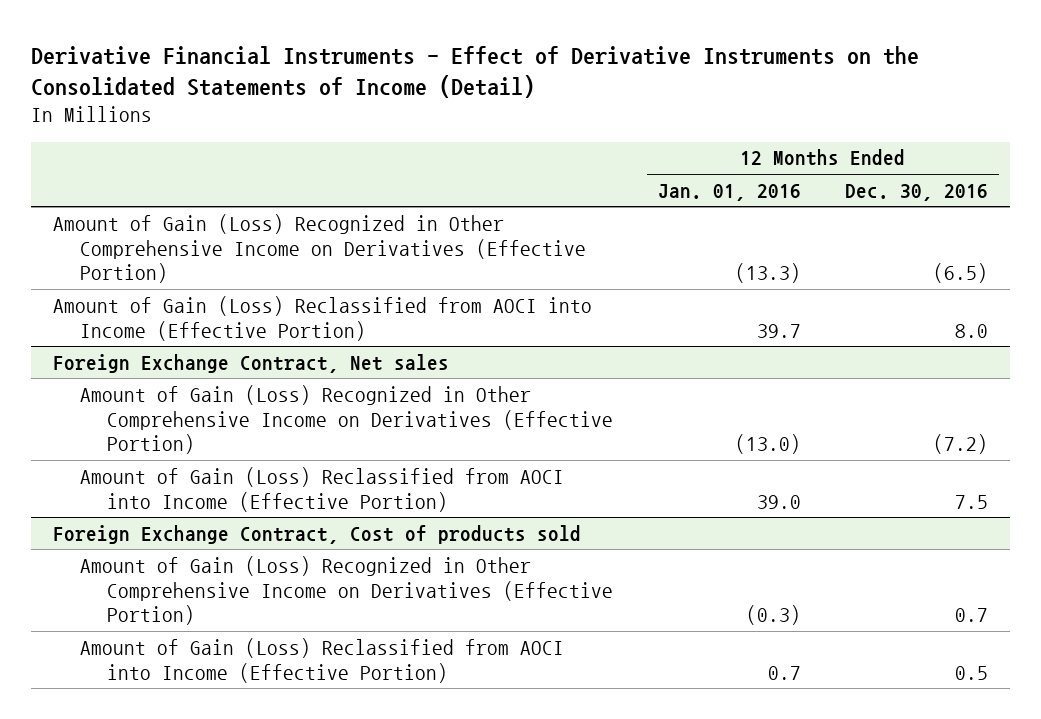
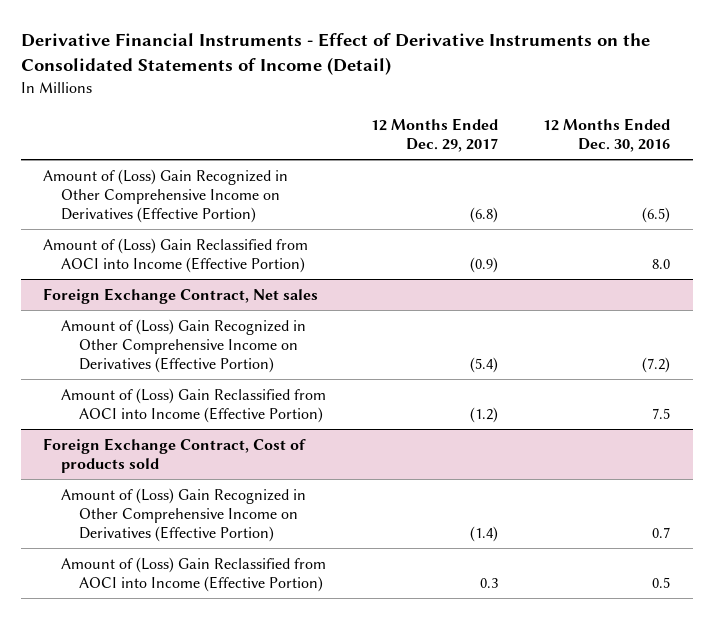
- | 12 Months Ended Jan. 01, 2016 | 12 Months Ended Dec. 30, 2016
+ | 12 Months Ended Dec. 29, 2017 | 12 Months Ended Dec. 30, 2016
- Amount of Gain (Loss) Recognized in Other Comprehensive Income on Derivatives (Effective Portion) | (13.3) | (6.5)
- Amount of Gain (Loss) Reclassified from AOCI into Income (Effective Portion) | 39.7 | 8.0
+ Amount of (Loss) Gain Recognized in Other Comprehensive Income on Derivatives (Effective Portion) | (6.8) | (6.5)
+ Amount of (Loss) Gain Reclassified from AOCI into Income (Effective Portion) | (0.9) | 8.0
@ Foreign Exchange Contract, Net sales
- Amount of Gain (Loss) Recognized in Other Comprehensive Income on Derivatives (Effective Portion) | (13.0) | (7.2)
- Amount of Gain (Loss) Reclassified from AOCI into Income (Effective Portion) | 39.0 | 7.5
+ Amount of (Loss) Gain Recognized in Other Comprehensive Income on Derivatives (Effective Portion) | (5.4) | (7.2)
+ Amount of (Loss) Gain Reclassified from AOCI into Income (Effective Portion) | (1.2) | 7.5
@ Foreign Exchange Contract, Cost of products sold
- Amount of Gain (Loss) Recognized in Other Comprehensive Income on Derivatives (Effective Portion) | (0.3) | 0.7
- Amount of Gain (Loss) Reclassified from AOCI into Income (Effective Portion) | 0.7 | 0.5
+ Amount of (Loss) Gain Recognized in Other Comprehensive Income on Derivatives (Effective Portion) | (1.4) | 0.7
+ Amount of (Loss) Gain Reclassified from AOCI into Income (Effective Portion) | 0.3 | 0.5

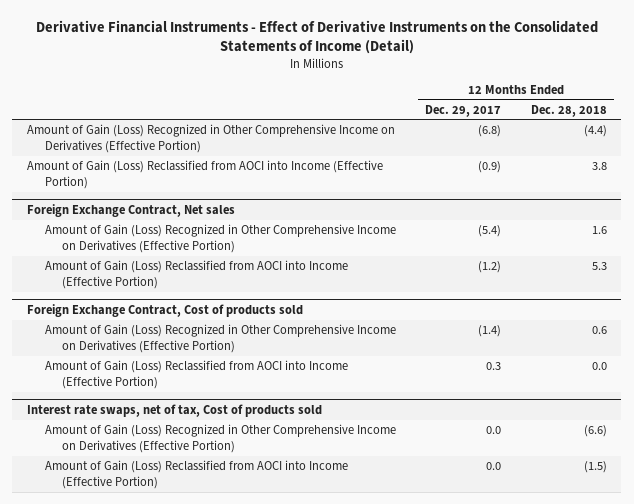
- | 12 Months Ended Dec. 29, 2017 | 12 Months Ended Dec. 30, 2016
+ | 12 Months Ended Dec. 29, 2017 | 12 Months Ended Dec. 28, 2018
- Amount of (Loss) Gain Recognized in Other Comprehensive Income on Derivatives (Effective Portion) | (6.8) | (6.5)
- Amount of (Loss) Gain Reclassified from AOCI into Income (Effective Portion) | (0.9) | 8.0
+ Amount of Gain (Loss) Recognized in Other Comprehensive Income on Derivatives (Effective Portion) | (6.8) | (4.4)
+ Amount of Gain (Loss) Reclassified from AOCI into Income (Effective Portion) | (0.9) | 3.8
@ Foreign Exchange Contract, Net sales
- Amount of (Loss) Gain Recognized in Other Comprehensive Income on Derivatives (Effective Portion) | (5.4) | (7.2)
- Amount of (Loss) Gain Reclassified from AOCI into Income (Effective Portion) | (1.2) | 7.5
+ Amount of Gain (Loss) Recognized in Other Comprehensive Income on Derivatives (Effective Portion) | (5.4) | 1.6
+ Amount of Gain (Loss) Reclassified from AOCI into Income (Effective Portion) | (1.2) | 5.3
@ Foreign Exchange Contract, Cost of products sold
- Amount of (Loss) Gain Recognized in Other Comprehensive Income on Derivatives (Effective Portion) | (1.4) | 0.7
- Amount of (Loss) Gain Reclassified from AOCI into Income (Effective Portion) | 0.3 | 0.5
+ Amount of Gain (Loss) Recognized in Other Comprehensive Income on Derivatives (Effective Portion) | (1.4) | 0.6
+ Amount of Gain (Loss) Reclassified from AOCI into Income (Effective Portion) | 0.3 | 0.0
+ Interest rate swaps, net of tax, Cost of products sold
+ Amount of Gain (Loss) Recognized in Other Comprehensive Income on Derivatives (Effective Portion) | 0.0 | (6.6)
+ Amount of Gain (Loss) Reclassified from AOCI into Income (Effective Portion) | 0.0 | (1.5)

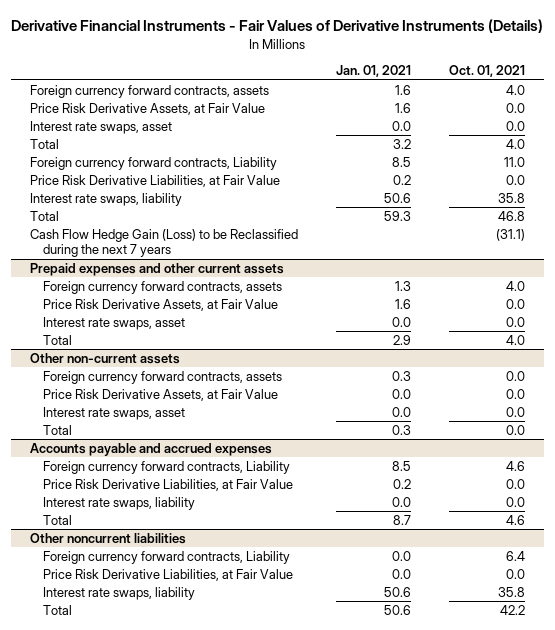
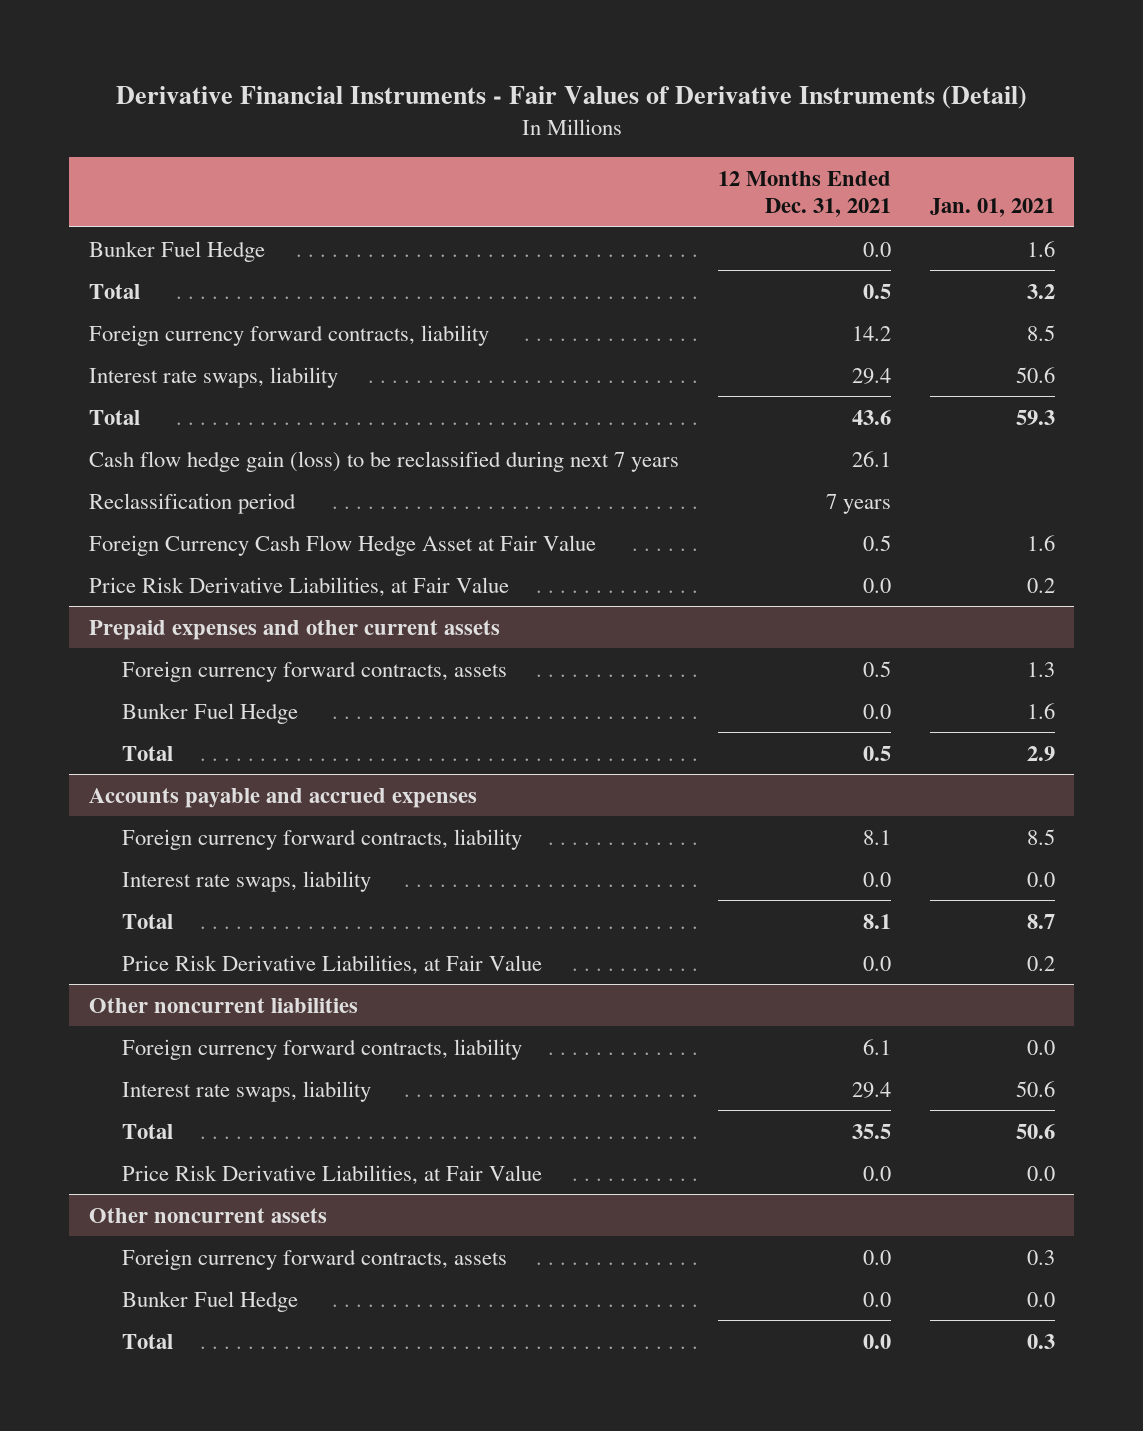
- Derivative Financial Instruments - Fair Values of Derivative Instruments (Details)
+ Derivative Financial Instruments - Fair Values of Derivative Instruments (Detail)
- | Jan. 01, 2021 | Oct. 01, 2021
+ | 12 Months Ended Dec. 31, 2021 | Jan. 01, 2021
- Foreign currency forward contracts, assets | 1.6 | 4.0
- Price Risk Derivative Assets, at Fair Value | 1.6 | 0.0
- Interest rate swaps, asset | 0.0 | 0.0
+ Bunker Fuel Hedge | 0.0 | 1.6
- Foreign currency forward contracts, Liability | 8.5 | 11.0
+ Foreign currency forward contracts, liability | 14.2 | 8.5
- Cash Flow Hedge Gain (Loss) to be Reclassified during the next 7 years | | (31.1)
+ Cash flow hedge gain (loss) to be reclassified during next 7 years | 26.1 |
+ Reclassification period | 7 years |
+ Foreign Currency Cash Flow Hedge Asset at Fair Value | 0.5 | 1.6
moved down: Price Risk Derivative Liabilities, at Fair Value | 0.0 | 0.2
@ Prepaid expenses and other current assets
- Price Risk Derivative Assets, at Fair Value | 1.6 | 0.0
- Interest rate swaps, asset | 0.0 | 0.0
+ Bunker Fuel Hedge | 0.0 | 1.6
- Other non-current assets
- Foreign currency forward contracts, assets | 0.3 | 0.0
- Price Risk Derivative Assets, at Fair Value | 0.0 | 0.0
- Interest rate swaps, asset | 0.0 | 0.0
- Total | 0.3 | 0.0
@ Accounts payable and accrued expenses
- Foreign currency forward contracts, Liability | 8.5 | 4.6
+ Foreign currency forward contracts, liability | 8.1 | 8.5
moved down: Price Risk Derivative Liabilities, at Fair Value | 0.0 | 0.2
@ Other noncurrent liabilities
- Foreign currency forward contracts, Liability | 0.0 | 6.4
+ Foreign currency forward contracts, liability | 6.1 | 0.0
moved down: Price Risk Derivative Liabilities, at Fair Value | 0.0 | 0.0
+ Other noncurrent assets
+ Foreign currency forward contracts, assets | 0.0 | 0.3
+ Bunker Fuel Hedge | 0.0 | 0.0
+ Total | 0.0 | 0.3

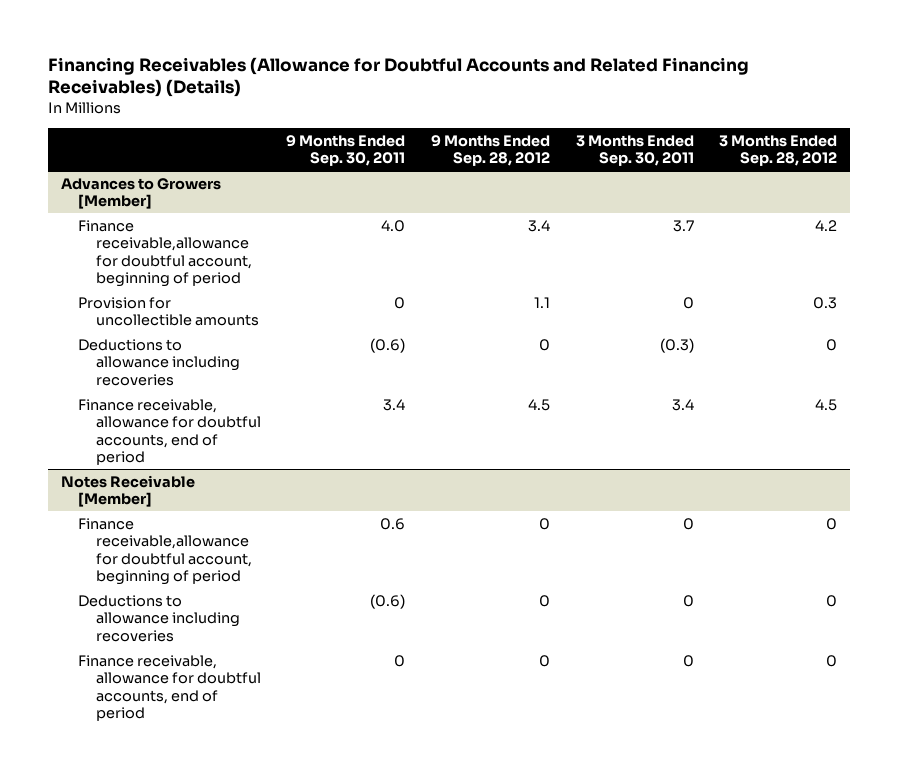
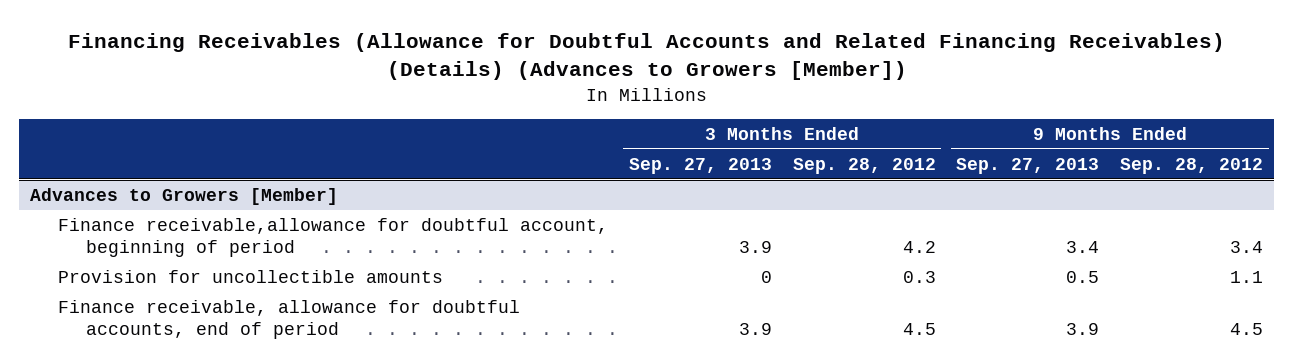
- Financing Receivables (Allowance for Doubtful Accounts and Related Financing Receivables) (Details)
+ Financing Receivables (Allowance for Doubtful Accounts and Related Financing Receivables) (Details) (Advances to Growers [Member])
- | 9 Months Ended Sep. 30, 2011 | 9 Months Ended Sep. 28, 2012 | 3 Months Ended Sep. 30, 2011 | 3 Months Ended Sep. 28, 2012
+ | 3 Months Ended Sep. 27, 2013 | 3 Months Ended Sep. 28, 2012 | 9 Months Ended Sep. 27, 2013 | 9 Months Ended Sep. 28, 2012
@ Advances to Growers [Member]
- Deductions to allowance including recoveries | (0.6) | 0 | (0.3) | 0
- Notes Receivable [Member]
- Finance receivable,allowance for doubtful account, beginning of period | 0.6 | 0 | 0 | 0
- Deductions to allowance including recoveries | (0.6) | 0 | 0 | 0
- Finance receivable, allowance for doubtful accounts, end of period | 0 | 0 | 0 | 0

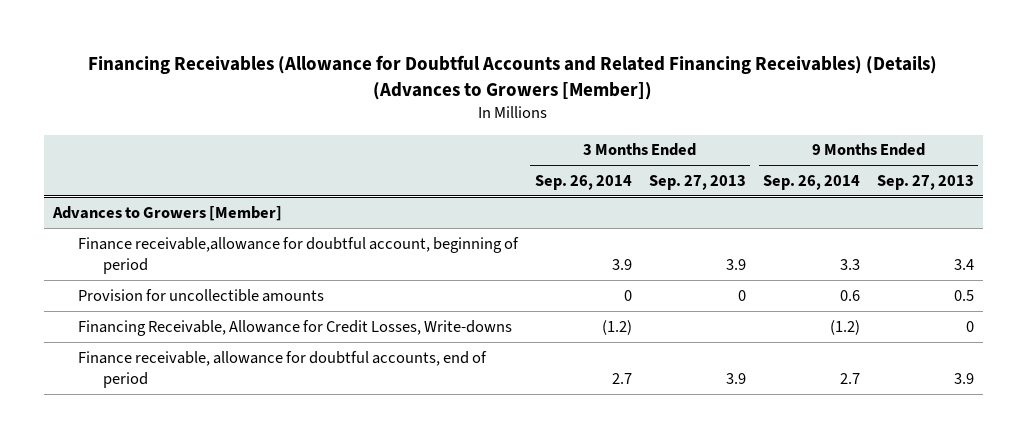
- | 3 Months Ended Sep. 27, 2013 | 3 Months Ended Sep. 28, 2012 | 9 Months Ended Sep. 27, 2013 | 9 Months Ended Sep. 28, 2012
+ | 3 Months Ended Sep. 26, 2014 | 3 Months Ended Sep. 27, 2013 | 9 Months Ended Sep. 26, 2014 | 9 Months Ended Sep. 27, 2013
@ Advances to Growers [Member]
+ Financing Receivable, Allowance for Credit Losses, Write-downs | (1.2) | | (1.2) | 0

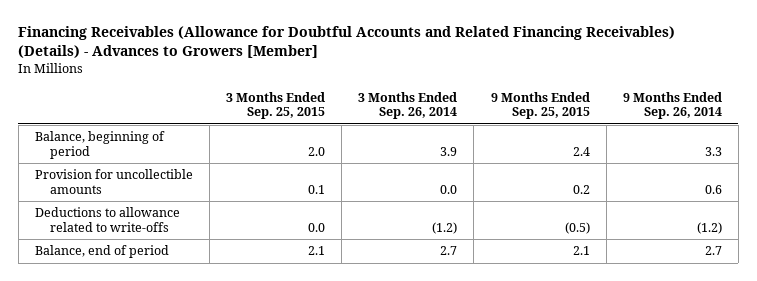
- Financing Receivables (Allowance for Doubtful Accounts and Related Financing Receivables) (Details) (Advances to Growers [Member])
+ Financing Receivables (Allowance for Doubtful Accounts and Related Financing Receivables) (Details) - Advances to Growers [Member]
- | 3 Months Ended Sep. 26, 2014 | 3 Months Ended Sep. 27, 2013 | 9 Months Ended Sep. 26, 2014 | 9 Months Ended Sep. 27, 2013
+ | 3 Months Ended Sep. 25, 2015 | 3 Months Ended Sep. 26, 2014 | 9 Months Ended Sep. 25, 2015 | 9 Months Ended Sep. 26, 2014
- Advances to Growers [Member]
- Finance receivable,allowance for doubtful account, beginning of period | 3.9 | 3.9 | 3.3 | 3.4
- Provision for uncollectible amounts | 0 | 0 | 0.6 | 0.5
- Financing Receivable, Allowance for Credit Losses, Write-downs | (1.2) | | (1.2) | 0
- Finance receivable, allowance for doubtful accounts, end of period | 2.7 | 3.9 | 2.7 | 3.9
+ Balance, beginning of period | 2.0 | 3.9 | 2.4 | 3.3
+ Provision for uncollectible amounts | 0.1 | 0.0 | 0.2 | 0.6
+ Deductions to allowance related to write-offs | 0.0 | (1.2) | (0.5) | (1.2)
+ Balance, end of period | 2.1 | 2.7 | 2.1 | 2.7

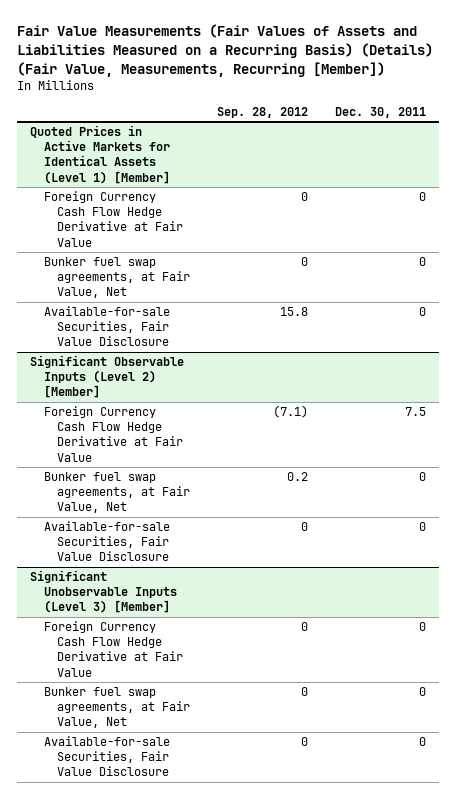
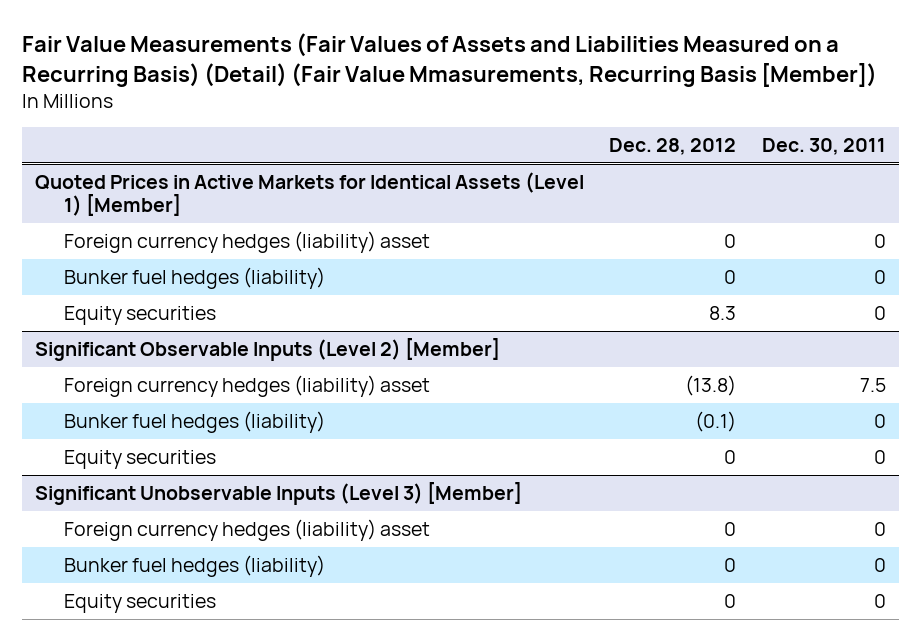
- Fair Value Measurements (Fair Values of Assets and Liabilities Measured on a Recurring Basis) (Details) (Fair Value, Measurements, Recurring [Member])
+ Fair Value Measurements (Fair Values of Assets and Liabilities Measured on a Recurring Basis) (Detail) (Fair Value Mmasurements, Recurring Basis [Member])
- | Sep. 28, 2012 | Dec. 30, 2011
+ | Dec. 28, 2012 | Dec. 30, 2011
@ Quoted Prices in Active Markets for Identical Assets (Level 1) [Member]
- Foreign Currency Cash Flow Hedge Derivative at Fair Value | 0 | 0
- Bunker fuel swap agreements, at Fair Value, Net | 0 | 0
- Available-for-sale Securities, Fair Value Disclosure | 15.8 | 0
+ Foreign currency hedges (liability) asset | 0 | 0
+ Bunker fuel hedges (liability) | 0 | 0
+ Equity securities | 8.3 | 0
@ Significant Observable Inputs (Level 2) [Member]
- Foreign Currency Cash Flow Hedge Derivative at Fair Value | (7.1) | 7.5
- Bunker fuel swap agreements, at Fair Value, Net | 0.2 | 0
- Available-for-sale Securities, Fair Value Disclosure | 0 | 0
+ Foreign currency hedges (liability) asset | (13.8) | 7.5
+ Bunker fuel hedges (liability) | (0.1) | 0
+ Equity securities | 0 | 0
@ Significant Unobservable Inputs (Level 3) [Member]
- Foreign Currency Cash Flow Hedge Derivative at Fair Value | 0 | 0
- Bunker fuel swap agreements, at Fair Value, Net | 0 | 0
- Available-for-sale Securities, Fair Value Disclosure | 0 | 0
+ Foreign currency hedges (liability) asset | 0 | 0
+ Bunker fuel hedges (liability) | 0 | 0
+ Equity securities | 0 | 0

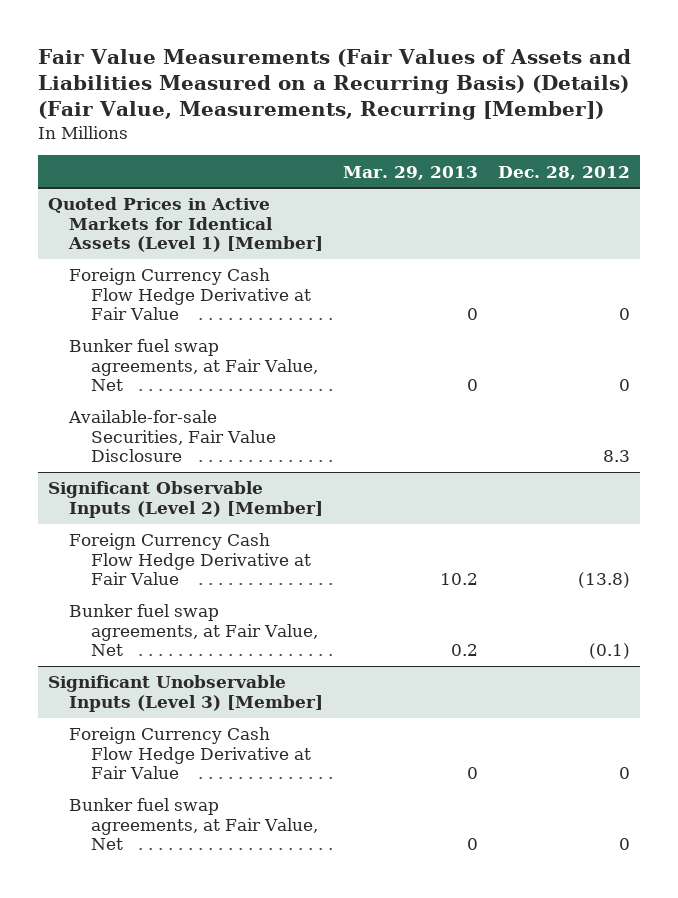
- Fair Value Measurements (Fair Values of Assets and Liabilities Measured on a Recurring Basis) (Detail) (Fair Value Mmasurements, Recurring Basis [Member])
+ Fair Value Measurements (Fair Values of Assets and Liabilities Measured on a Recurring Basis) (Details) (Fair Value, Measurements, Recurring [Member])
- | Dec. 28, 2012 | Dec. 30, 2011
+ | Mar. 29, 2013 | Dec. 28, 2012
@ Quoted Prices in Active Markets for Identical Assets (Level 1) [Member]
- Foreign currency hedges (liability) asset | 0 | 0
- Bunker fuel hedges (liability) | 0 | 0
- Equity securities | 8.3 | 0
+ Foreign Currency Cash Flow Hedge Derivative at Fair Value | 0 | 0
+ Bunker fuel swap agreements, at Fair Value, Net | 0 | 0
+ Available-for-sale Securities, Fair Value Disclosure | | 8.3
@ Significant Observable Inputs (Level 2) [Member]
- Foreign currency hedges (liability) asset | (13.8) | 7.5
- Bunker fuel hedges (liability) | (0.1) | 0
- Equity securities | 0 | 0
+ Foreign Currency Cash Flow Hedge Derivative at Fair Value | 10.2 | (13.8)
+ Bunker fuel swap agreements, at Fair Value, Net | 0.2 | (0.1)
@ Significant Unobservable Inputs (Level 3) [Member]
- Foreign currency hedges (liability) asset | 0 | 0
- Bunker fuel hedges (liability) | 0 | 0
- Equity securities | 0 | 0
+ Foreign Currency Cash Flow Hedge Derivative at Fair Value | 0 | 0
+ Bunker fuel swap agreements, at Fair Value, Net | 0 | 0

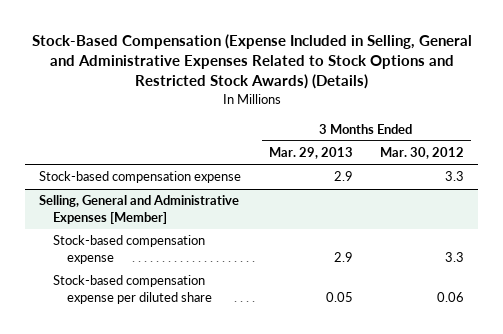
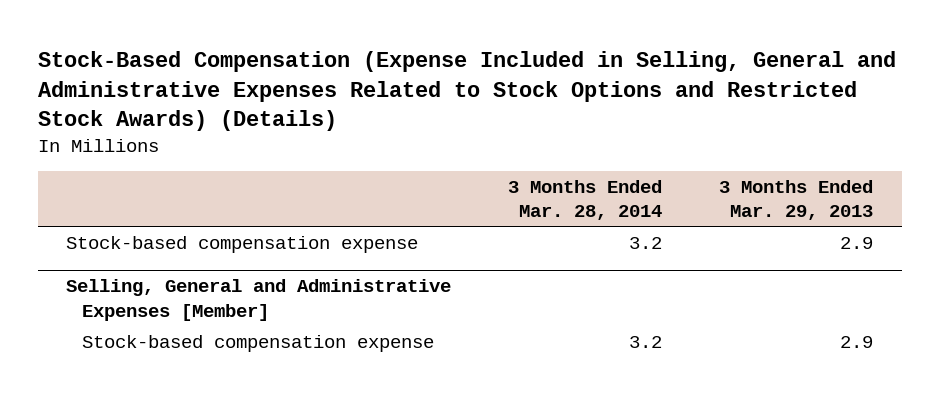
- | 3 Months Ended Mar. 29, 2013 | 3 Months Ended Mar. 30, 2012
+ | 3 Months Ended Mar. 28, 2014 | 3 Months Ended Mar. 29, 2013
@ Selling, General and Administrative Expenses [Member]
- Stock-based compensation expense per diluted share | 0.05 | 0.06

